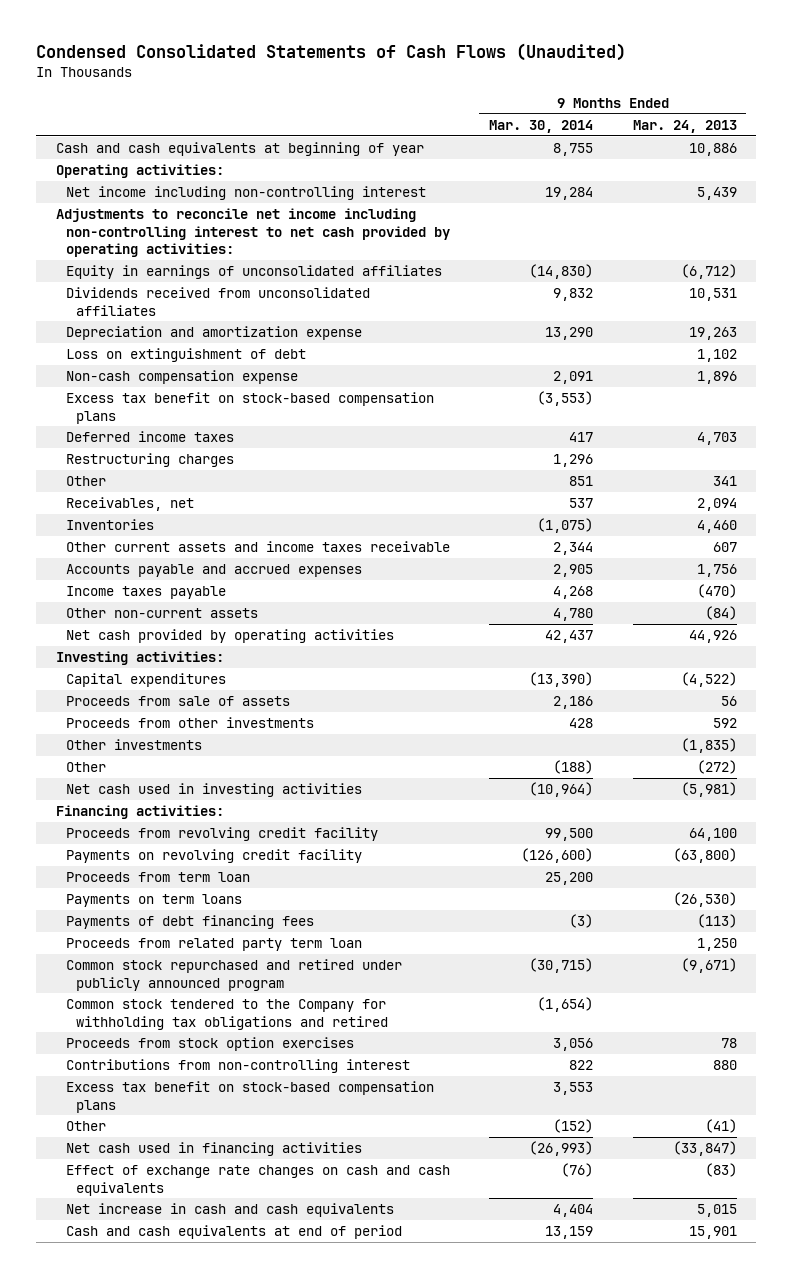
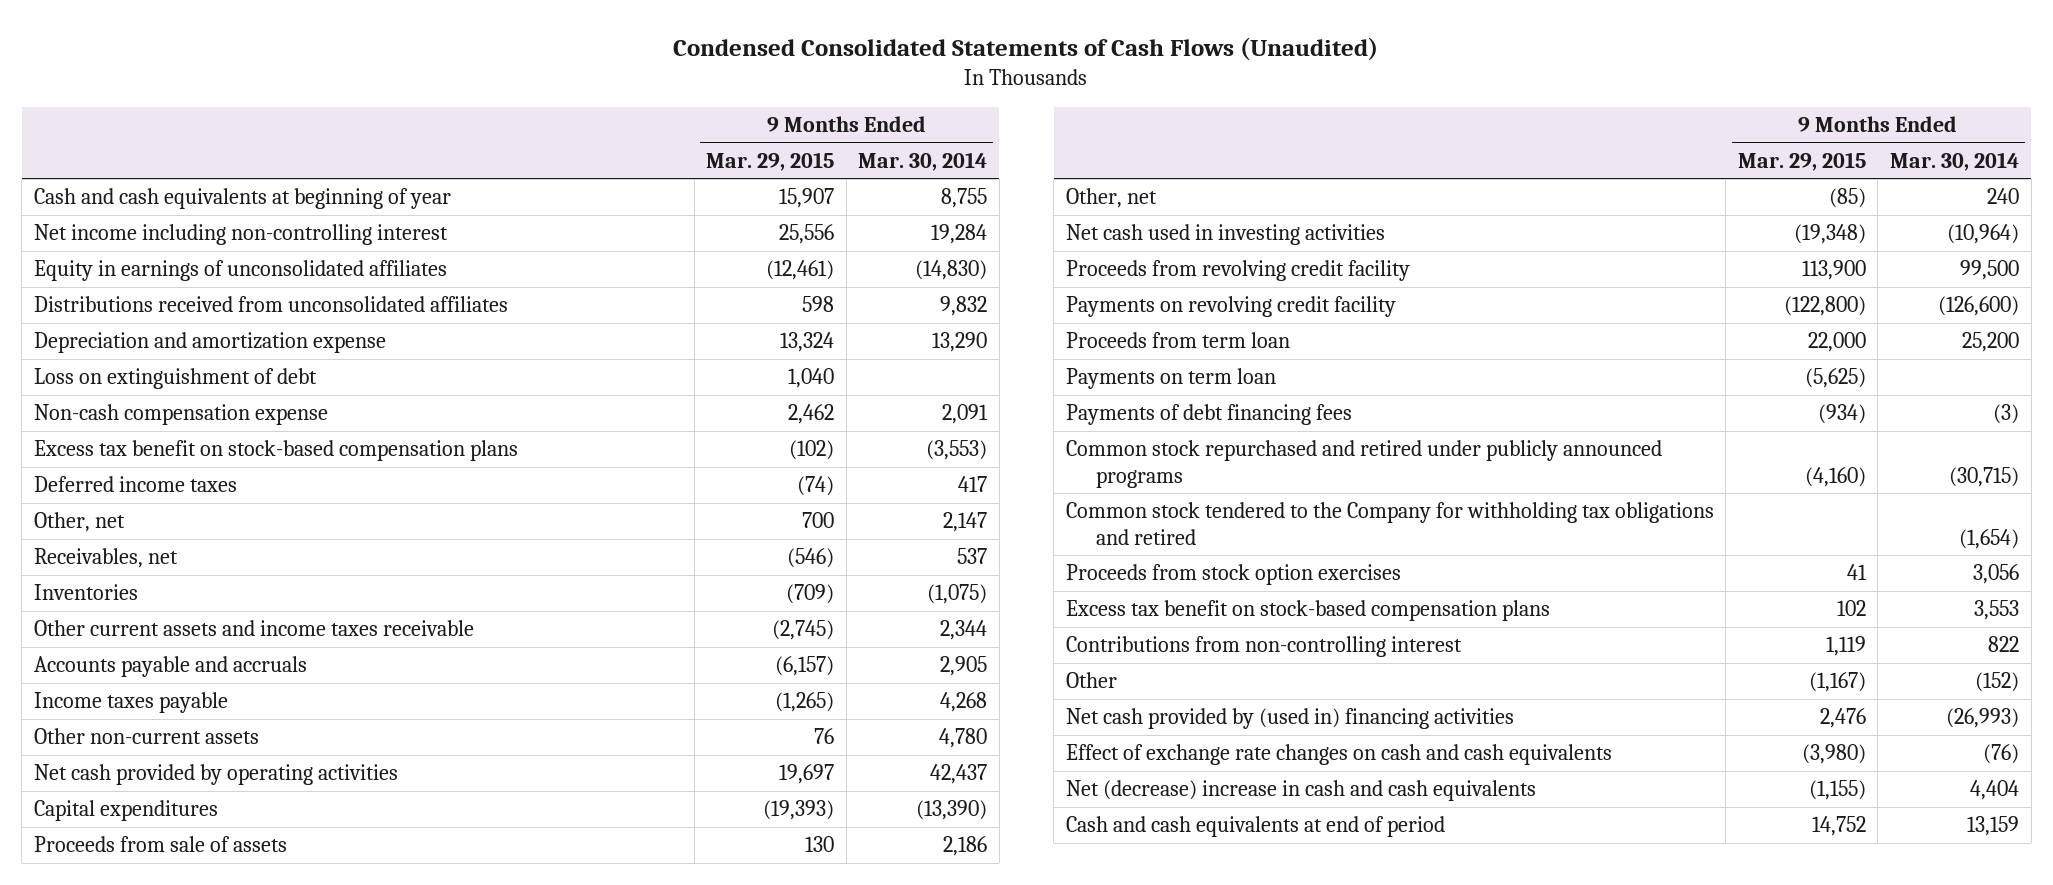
- | 9 Months Ended Mar. 30, 2014 | 9 Months Ended Mar. 24, 2013
+ | 9 Months Ended Mar. 29, 2015 | 9 Months Ended Mar. 30, 2014
- Operating activities:
- Adjustments to reconcile net income including non-controlling interest to net cash provided by operating activities:
- Dividends received from unconsolidated affiliates | 9,832 | 10,531
+ Distributions received from unconsolidated affiliates | 598 | 9,832
- Restructuring charges | 1,296 |
- Other | 851 | 341
+ Other, net | 700 | 2,147
- Accounts payable and accrued expenses | 2,905 | 1,756
+ Accounts payable and accruals | (6,157) | 2,905
- Investing activities:
- Proceeds from other investments | 428 | 592
- Other investments | | (1,835)
- Other | (188) | (272)
+ Other, net | (85) | 240
- Financing activities:
- Payments on term loans | | (26,530)
+ Payments on term loan | (5,625) |
- Proceeds from related party term loan | | 1,250
- Common stock repurchased and retired under publicly announced program | (30,715) | (9,671)
+ Common stock repurchased and retired under publicly announced programs | (4,160) | (30,715)
moved down: Contributions from non-controlling interest | 1,119 | 822
- Net cash used in financing activities | (26,993) | (33,847)
+ Net cash provided by (used in) financing activities | 2,476 | (26,993)
- Net increase in cash and cash equivalents | 4,404 | 5,015
+ Net (decrease) increase in cash and cash equivalents | (1,155) | 4,404

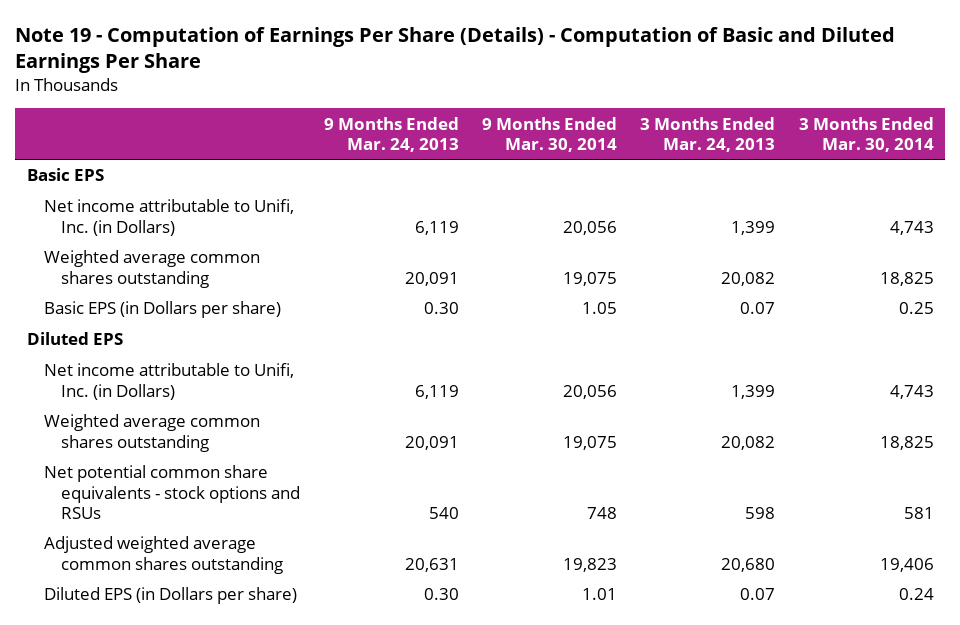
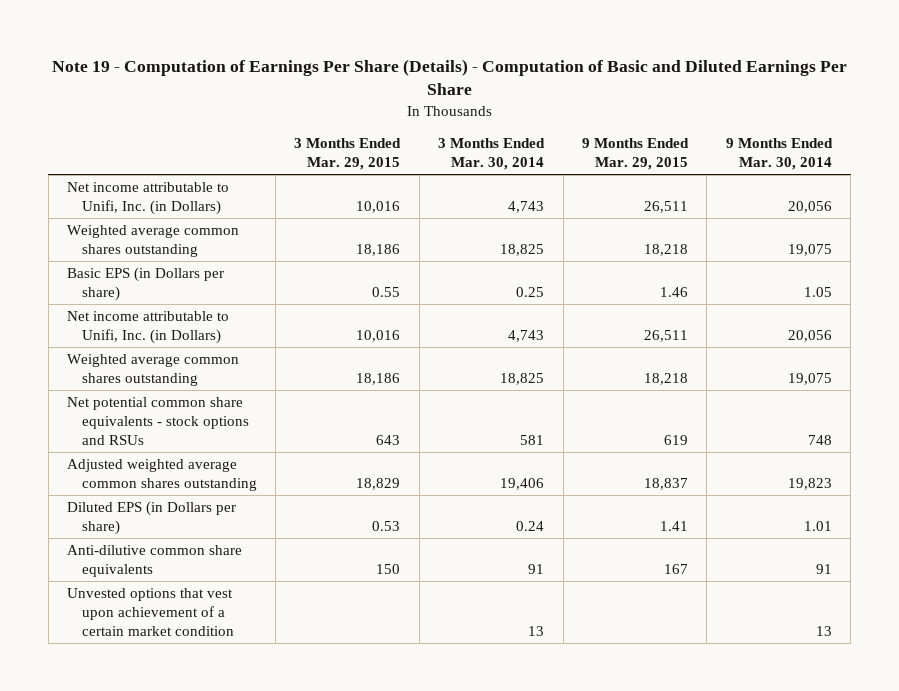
- | 9 Months Ended Mar. 24, 2013 | 9 Months Ended Mar. 30, 2014 | 3 Months Ended Mar. 24, 2013 | 3 Months Ended Mar. 30, 2014
+ | 3 Months Ended Mar. 29, 2015 | 3 Months Ended Mar. 30, 2014 | 9 Months Ended Mar. 29, 2015 | 9 Months Ended Mar. 30, 2014
- Basic EPS
- Diluted EPS
+ Anti-dilutive common share equivalents | 150 | 91 | 167 | 91
+ Unvested options that vest upon achievement of a certain market condition | | 13 | | 13

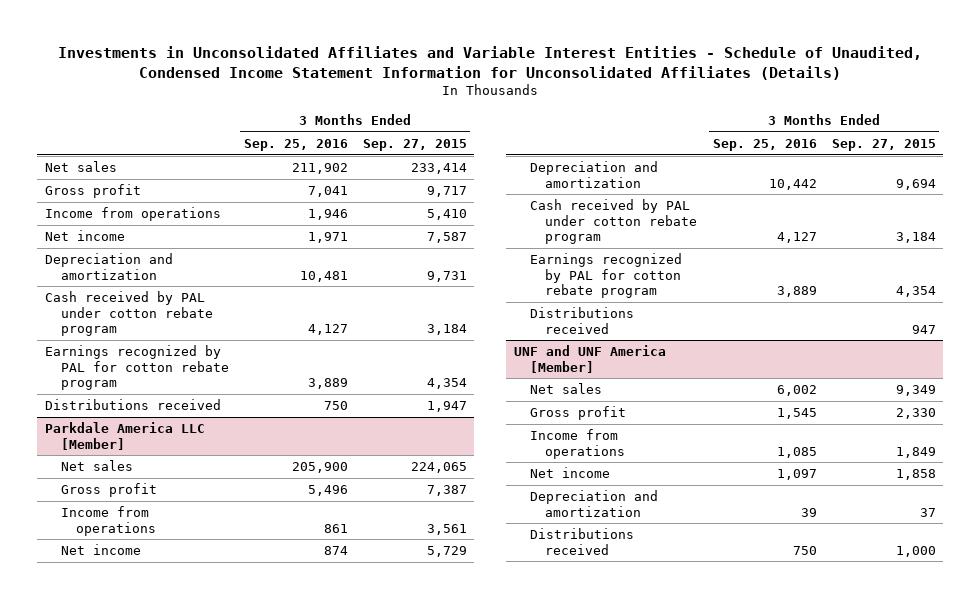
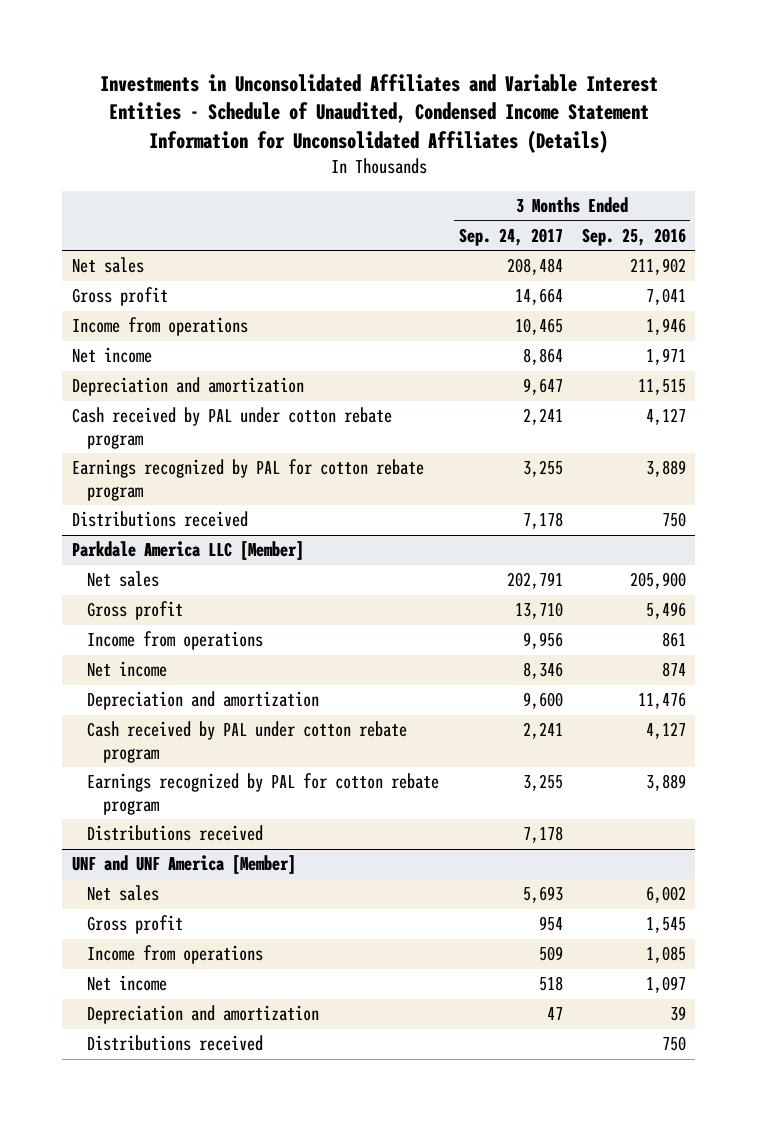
- | 3 Months Ended Sep. 25, 2016 | 3 Months Ended Sep. 27, 2015
+ | 3 Months Ended Sep. 24, 2017 | 3 Months Ended Sep. 25, 2016
- Depreciation and amortization | 10,481 | 9,731
+ Depreciation and amortization | 9,647 | 11,515
@ Parkdale America LLC [Member]
- Depreciation and amortization | 10,442 | 9,694
+ Depreciation and amortization | 9,600 | 11,476

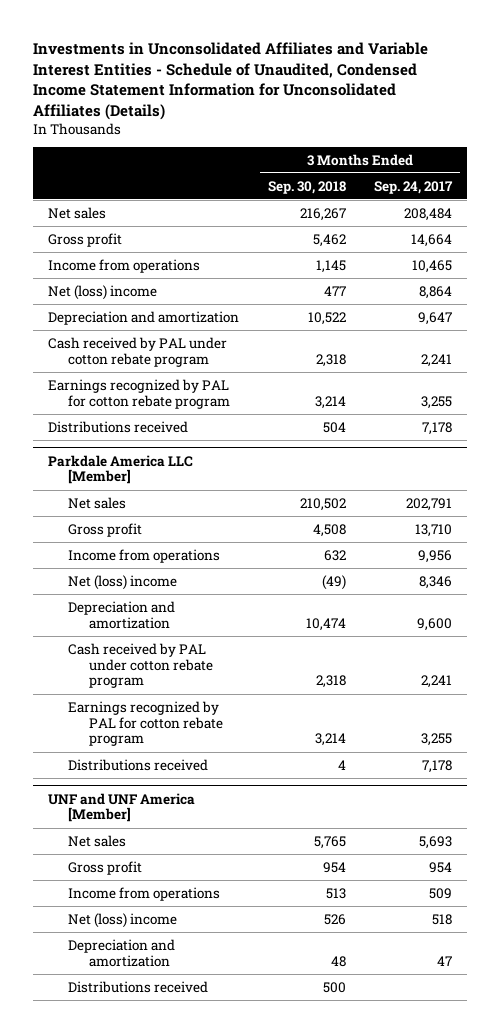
- | 3 Months Ended Sep. 24, 2017 | 3 Months Ended Sep. 25, 2016
+ | 3 Months Ended Sep. 30, 2018 | 3 Months Ended Sep. 24, 2017
- Net income | 8,864 | 1,971
+ Net (loss) income | 477 | 8,864
@ Parkdale America LLC [Member]
- Net income | 8,346 | 874
+ Net (loss) income | (49) | 8,346
@ UNF and UNF America [Member]
- Net income | 518 | 1,097
+ Net (loss) income | 526 | 518

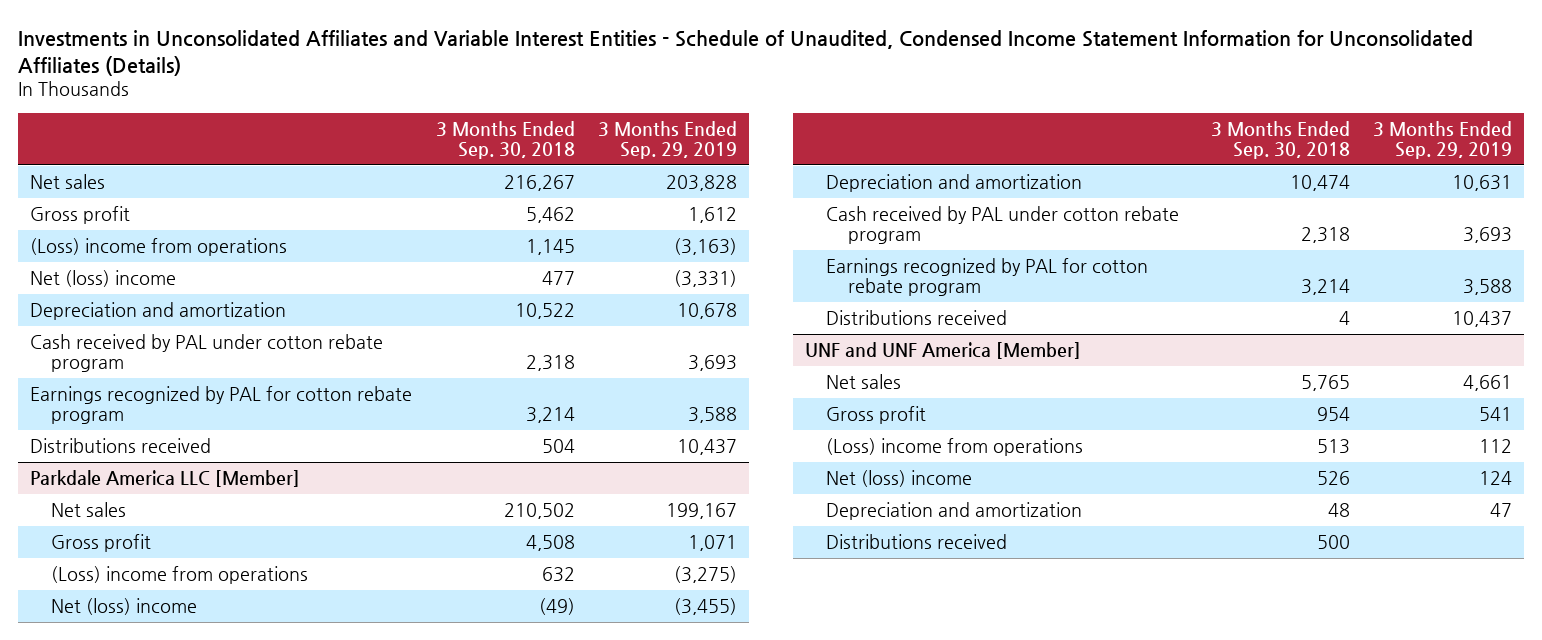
- | 3 Months Ended Sep. 30, 2018 | 3 Months Ended Sep. 24, 2017
+ | 3 Months Ended Sep. 30, 2018 | 3 Months Ended Sep. 29, 2019
- Income from operations | 1,145 | 10,465
+ (Loss) income from operations | 1,145 | (3,163)
@ Parkdale America LLC [Member]
- Income from operations | 632 | 9,956
+ (Loss) income from operations | 632 | (3,275)
@ UNF and UNF America [Member]
- Income from operations | 513 | 509
+ (Loss) income from operations | 513 | 112

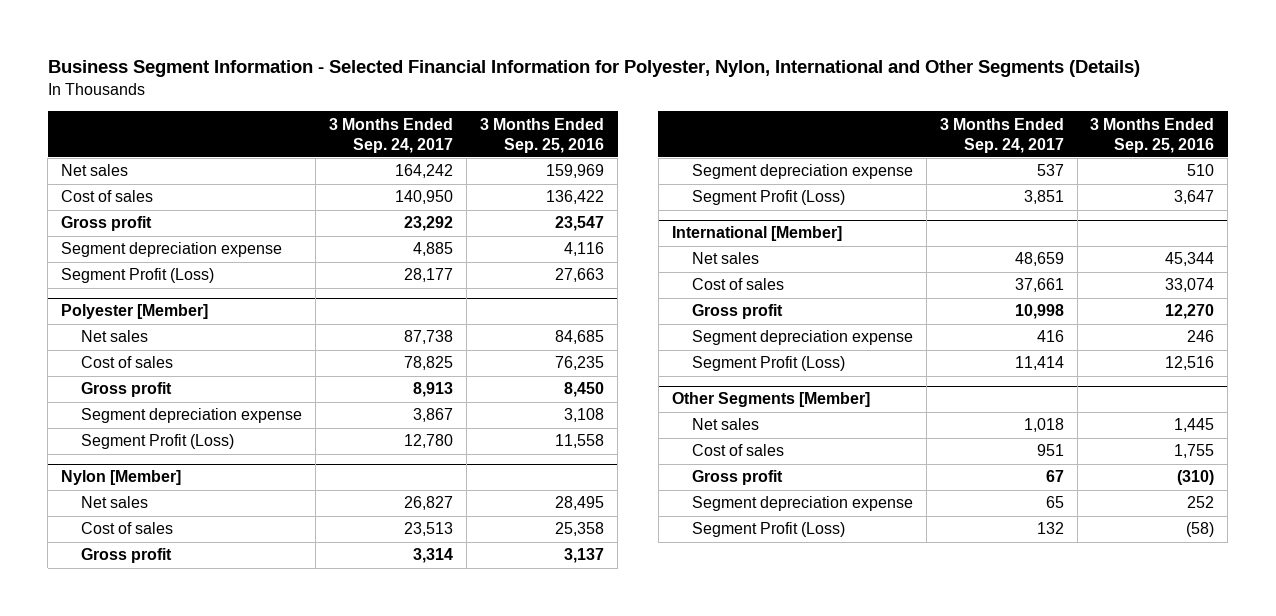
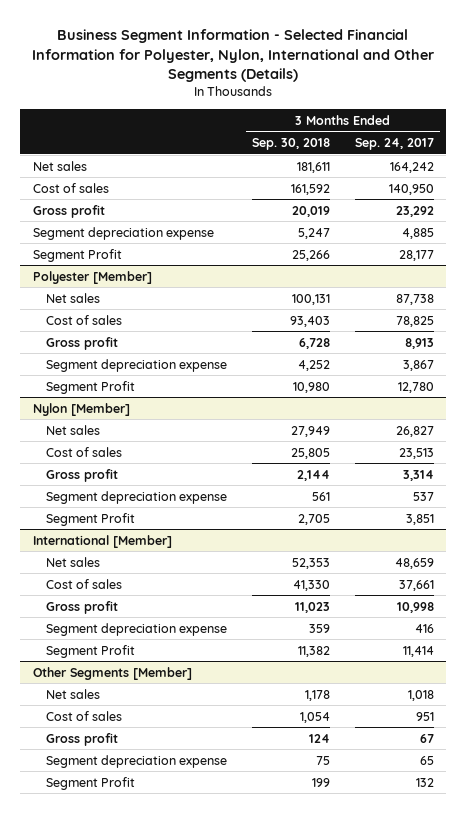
- | 3 Months Ended Sep. 24, 2017 | 3 Months Ended Sep. 25, 2016
+ | 3 Months Ended Sep. 30, 2018 | 3 Months Ended Sep. 24, 2017
- Segment Profit (Loss) | 28,177 | 27,663
+ Segment Profit | 25,266 | 28,177
@ Polyester [Member]
- Segment Profit (Loss) | 12,780 | 11,558
+ Segment Profit | 10,980 | 12,780
@ Nylon [Member]
- Segment Profit (Loss) | 3,851 | 3,647
+ Segment Profit | 2,705 | 3,851
@ International [Member]
- Segment Profit (Loss) | 11,414 | 12,516
+ Segment Profit | 11,382 | 11,414
@ Other Segments [Member]
- Segment Profit (Loss) | 132 | (58)
+ Segment Profit | 199 | 132

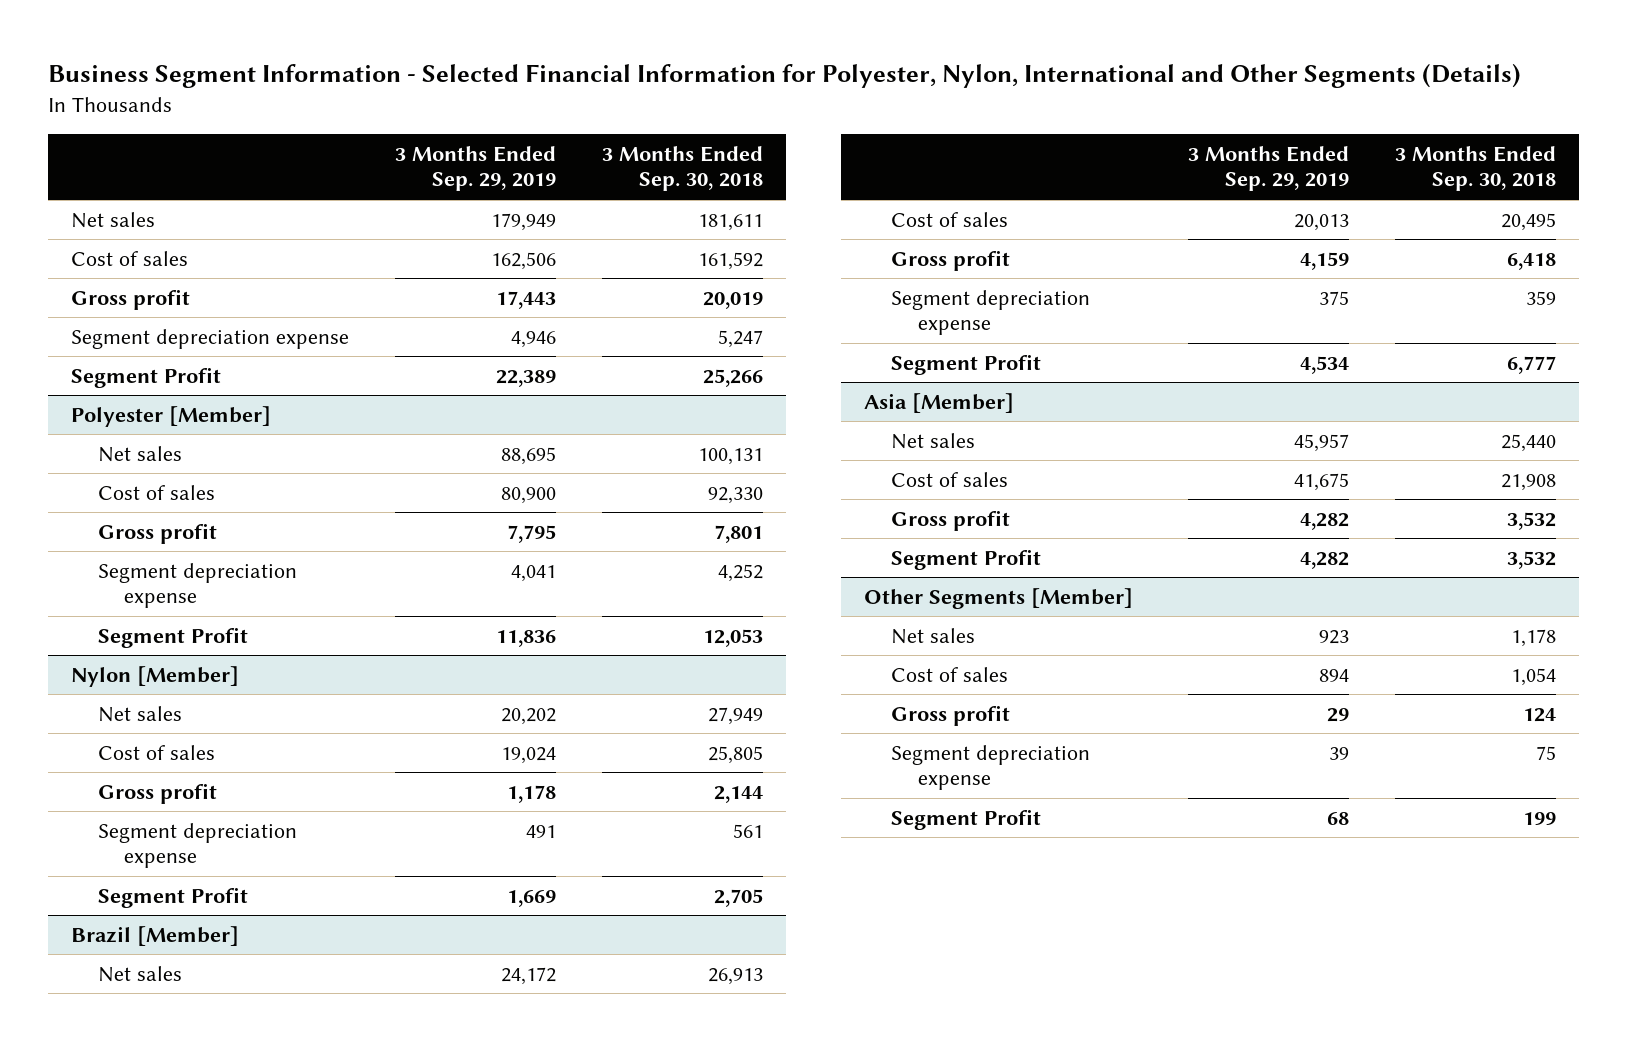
- | 3 Months Ended Sep. 30, 2018 | 3 Months Ended Sep. 24, 2017
+ | 3 Months Ended Sep. 29, 2019 | 3 Months Ended Sep. 30, 2018
@ Polyester [Member]
- Cost of sales | 93,403 | 78,825
- Gross profit | 6,728 | 8,913
+ Cost of sales | 80,900 | 92,330
+ Gross profit | 7,795 | 7,801
- Segment Profit | 10,980 | 12,780
+ Segment Profit | 11,836 | 12,053
- International [Member]
- Net sales | 52,353 | 48,659
- Cost of sales | 41,330 | 37,661
- Gross profit | 11,023 | 10,998
+ Brazil [Member]
+ Net sales | 24,172 | 26,913
+ Cost of sales | 20,013 | 20,495
+ Gross profit | 4,159 | 6,418
- Segment Profit | 11,382 | 11,414
+ Segment Profit | 4,534 | 6,777
+ Asia [Member]
+ Net sales | 45,957 | 25,440
+ Cost of sales | 41,675 | 21,908
+ Gross profit | 4,282 | 3,532
+ Segment Profit | 4,282 | 3,532

